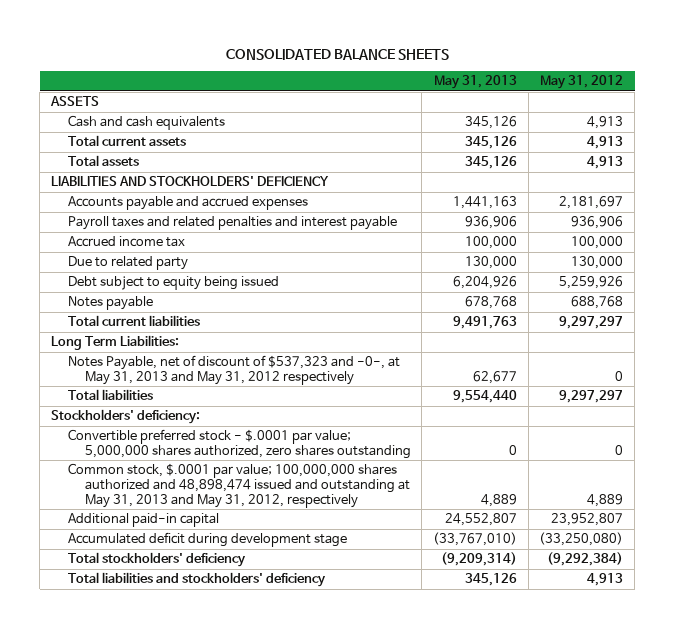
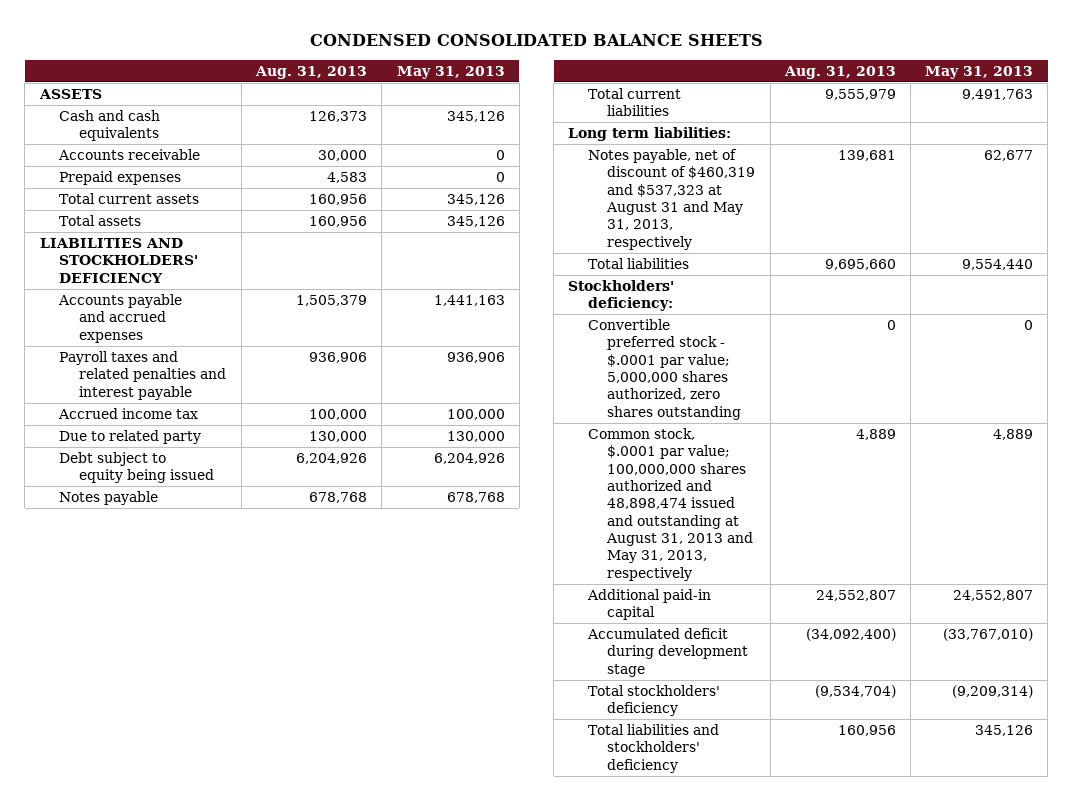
- CONSOLIDATED BALANCE SHEETS
+ CONDENSED CONSOLIDATED BALANCE SHEETS
- | May 31, 2013 | May 31, 2012
+ | Aug. 31, 2013 | May 31, 2013
+ Accounts receivable | 30,000 | 0
+ Prepaid expenses | 4,583 | 0
- Long Term Liabilities:
- Notes Payable, net of discount of $537,323 and -0-, at May 31, 2013 and May 31, 2012 respectively | 62,677 | 0
+ Long term liabilities:
+ Notes payable, net of discount of $460,319 and $537,323 at August 31 and May 31, 2013, respectively | 139,681 | 62,677
- Common stock, $.0001 par value; 100,000,000 shares authorized and 48,898,474 issued and outstanding at May 31, 2013 and May 31, 2012, respectively | 4,889 | 4,889
+ Common stock, $.0001 par value; 100,000,000 shares authorized and 48,898,474 issued and outstanding at August 31, 2013 and May 31, 2013, respectively | 4,889 | 4,889

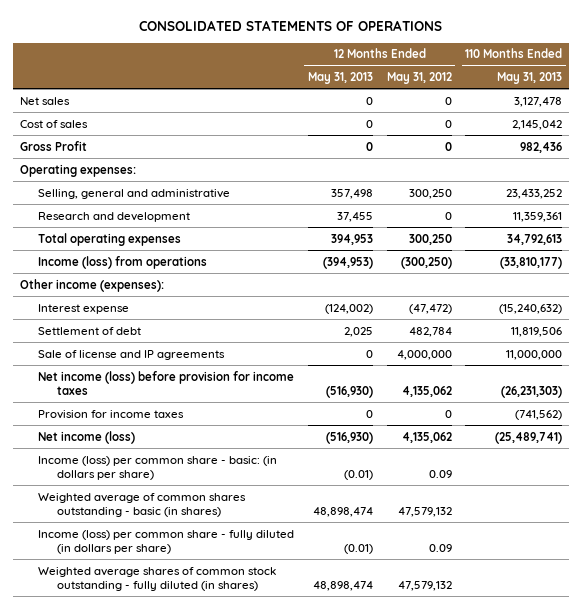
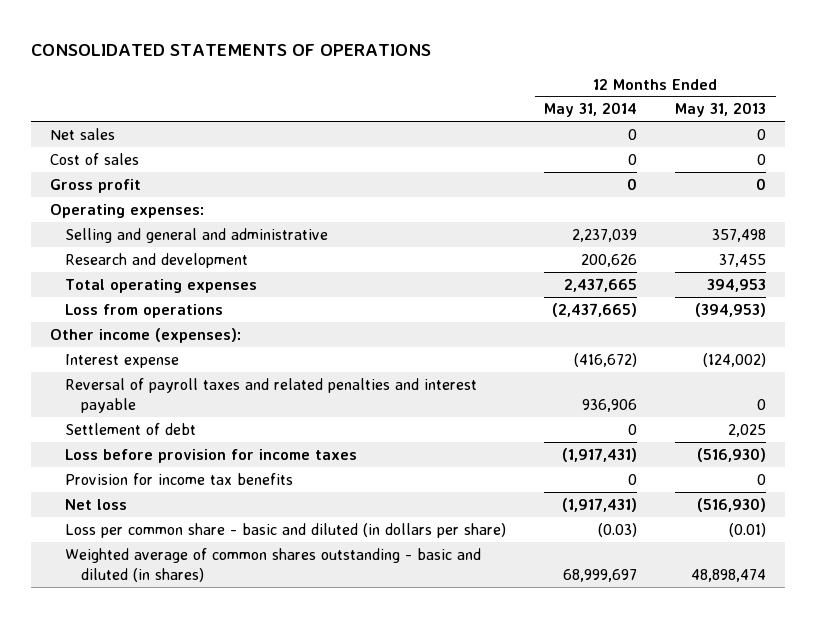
- | 12 Months Ended May 31, 2013 | 12 Months Ended May 31, 2012 | 110 Months Ended May 31, 2013
+ | 12 Months Ended May 31, 2014 | 12 Months Ended May 31, 2013
- Gross Profit | 0 | 0 | 982,436
+ Gross profit | 0 | 0
- Selling, general and administrative | 357,498 | 300,250 | 23,433,252
+ Selling and general and administrative | 2,237,039 | 357,498
- Income (loss) from operations | (394,953) | (300,250) | (33,810,177)
+ Loss from operations | (2,437,665) | (394,953)
+ Reversal of payroll taxes and related penalties and interest payable | 936,906 | 0
- Sale of license and IP agreements | 0 | 4,000,000 | 11,000,000
- Net income (loss) before provision for income taxes | (516,930) | 4,135,062 | (26,231,303)
- Provision for income taxes | 0 | 0 | (741,562)
- Net income (loss) | (516,930) | 4,135,062 | (25,489,741)
- Income (loss) per common share - basic: (in dollars per share) | (0.01) | 0.09 |
- Weighted average of common shares outstanding - basic (in shares) | 48,898,474 | 47,579,132 |
- Income (loss) per common share - fully diluted (in dollars per share) | (0.01) | 0.09 |
- Weighted average shares of common stock outstanding - fully diluted (in shares) | 48,898,474 | 47,579,132 |
+ Loss before provision for income taxes | (1,917,431) | (516,930)
+ Provision for income tax benefits | 0 | 0
+ Net loss | (1,917,431) | (516,930)
+ Loss per common share - basic and diluted (in dollars per share) | (0.03) | (0.01)
+ Weighted average of common shares outstanding - basic and diluted (in shares) | 68,999,697 | 48,898,474

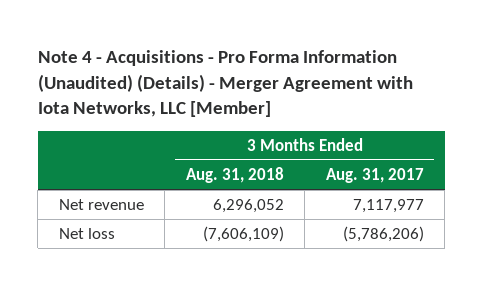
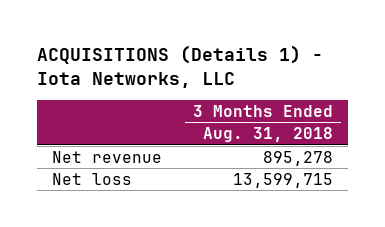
- Note 4 - Acquisitions - Pro Forma Information (Unaudited) (Details) - Merger Agreement with Iota Networks, LLC [Member]
+ ACQUISITIONS (Details 1) - Iota Networks, LLC
- | 3 Months Ended Aug. 31, 2018 | 3 Months Ended Aug. 31, 2017
+ | 3 Months Ended Aug. 31, 2018
- Net revenue | 6,296,052 | 7,117,977
- Net loss | (7,606,109) | (5,786,206)
+ Net revenue | 895,278
+ Net loss | 13,599,715

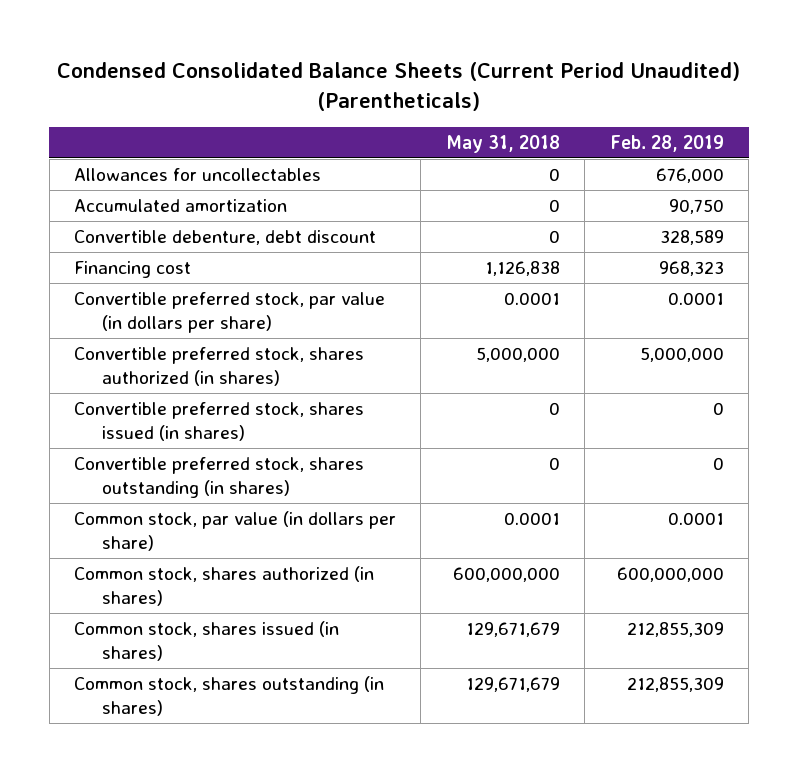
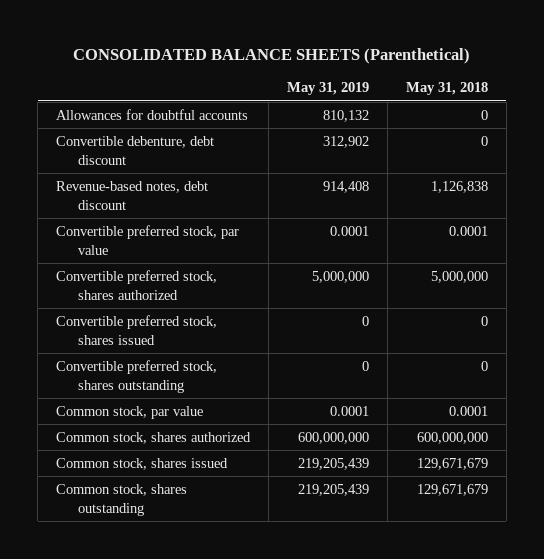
- Condensed Consolidated Balance Sheets (Current Period Unaudited) (Parentheticals)
+ CONSOLIDATED BALANCE SHEETS (Parenthetical)
- | May 31, 2018 | Feb. 28, 2019
+ | May 31, 2019 | May 31, 2018
- Allowances for uncollectables | 0 | 676,000
- Accumulated amortization | 0 | 90,750
+ Allowances for doubtful accounts | 810,132 | 0
- Financing cost | 1,126,838 | 968,323
- Convertible preferred stock, par value (in dollars per share) | 0.0001 | 0.0001
- Convertible preferred stock, shares authorized (in shares) | 5,000,000 | 5,000,000
- Convertible preferred stock, shares issued (in shares) | 0 | 0
- Convertible preferred stock, shares outstanding (in shares) | 0 | 0
- Common stock, par value (in dollars per share) | 0.0001 | 0.0001
- Common stock, shares authorized (in shares) | 600,000,000 | 600,000,000
- Common stock, shares issued (in shares) | 129,671,679 | 212,855,309
- Common stock, shares outstanding (in shares) | 129,671,679 | 212,855,309
+ Revenue-based notes, debt discount | 914,408 | 1,126,838
+ Convertible preferred stock, par value | 0.0001 | 0.0001
+ Convertible preferred stock, shares authorized | 5,000,000 | 5,000,000
+ Convertible preferred stock, shares issued | 0 | 0
+ Convertible preferred stock, shares outstanding | 0 | 0
+ Common stock, par value | 0.0001 | 0.0001
+ Common stock, shares authorized | 600,000,000 | 600,000,000
+ Common stock, shares issued | 219,205,439 | 129,671,679
+ Common stock, shares outstanding | 219,205,439 | 129,671,679

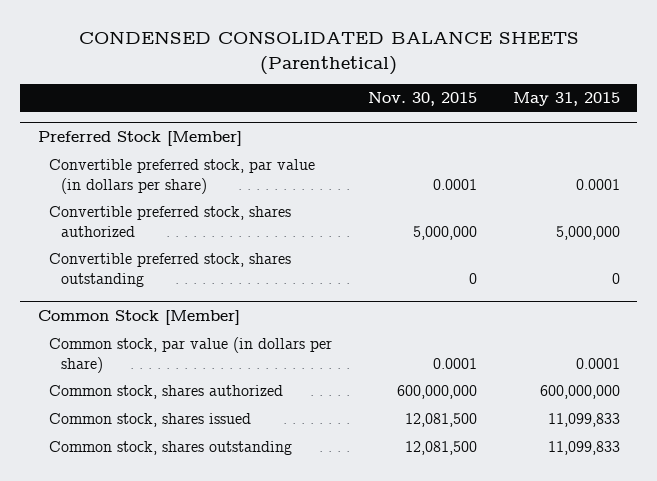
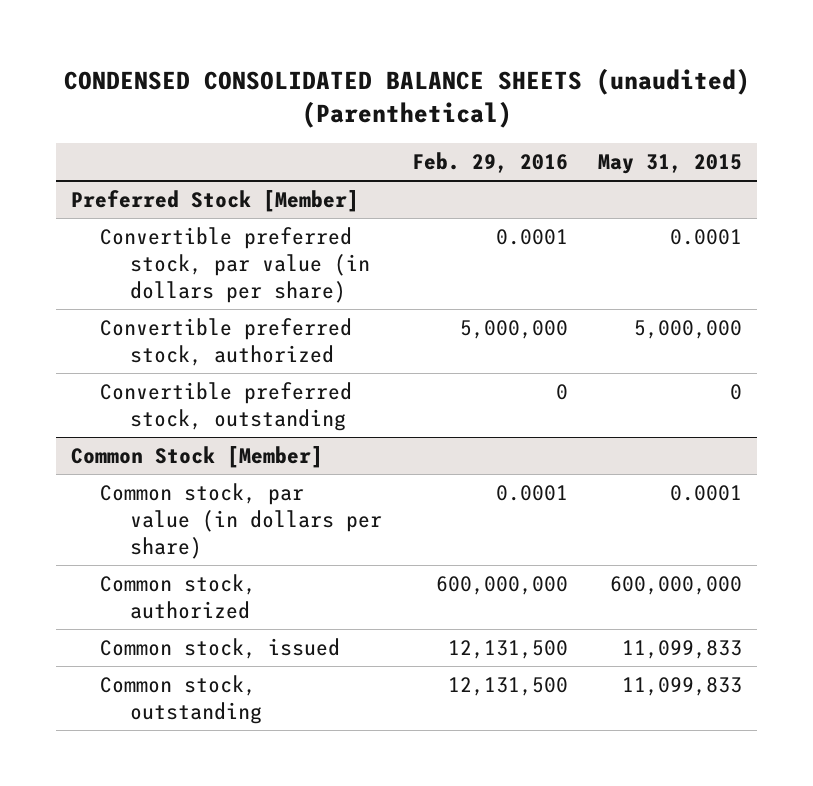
- CONDENSED CONSOLIDATED BALANCE SHEETS (Parenthetical)
+ CONDENSED CONSOLIDATED BALANCE SHEETS (unaudited) (Parenthetical)
- | Nov. 30, 2015 | May 31, 2015
+ | Feb. 29, 2016 | May 31, 2015
@ Preferred Stock [Member]
- Convertible preferred stock, shares authorized | 5,000,000 | 5,000,000
- Convertible preferred stock, shares outstanding | 0 | 0
+ Convertible preferred stock, authorized | 5,000,000 | 5,000,000
+ Convertible preferred stock, outstanding | 0 | 0
@ Common Stock [Member]
- Common stock, shares authorized | 600,000,000 | 600,000,000
- Common stock, shares issued | 12,081,500 | 11,099,833
- Common stock, shares outstanding | 12,081,500 | 11,099,833
+ Common stock, authorized | 600,000,000 | 600,000,000
+ Common stock, issued | 12,131,500 | 11,099,833
+ Common stock, outstanding | 12,131,500 | 11,099,833

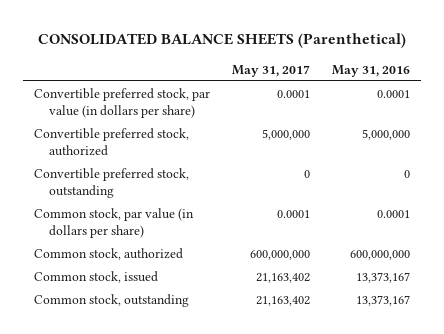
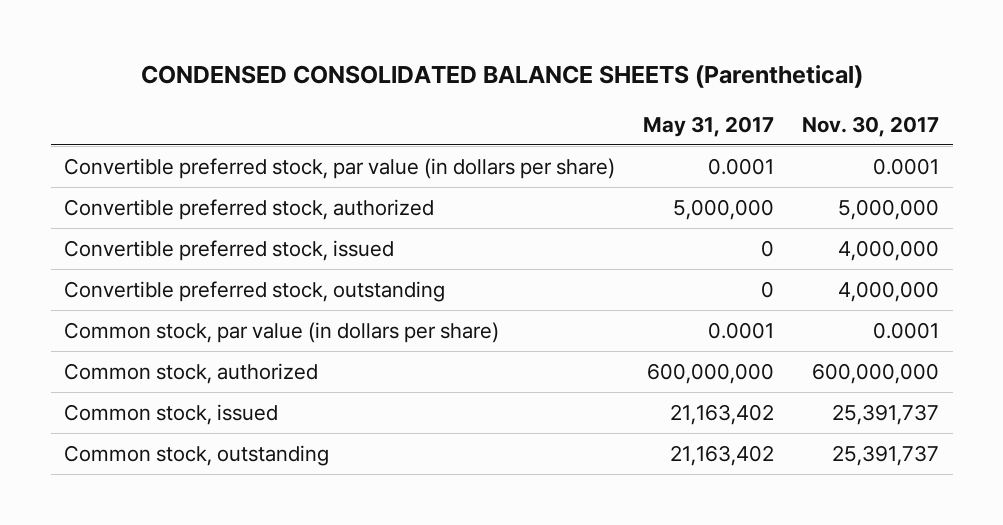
- CONSOLIDATED BALANCE SHEETS (Parenthetical)
+ CONDENSED CONSOLIDATED BALANCE SHEETS (Parenthetical)
- | May 31, 2017 | May 31, 2016
+ | May 31, 2017 | Nov. 30, 2017
+ Convertible preferred stock, issued | 0 | 4,000,000

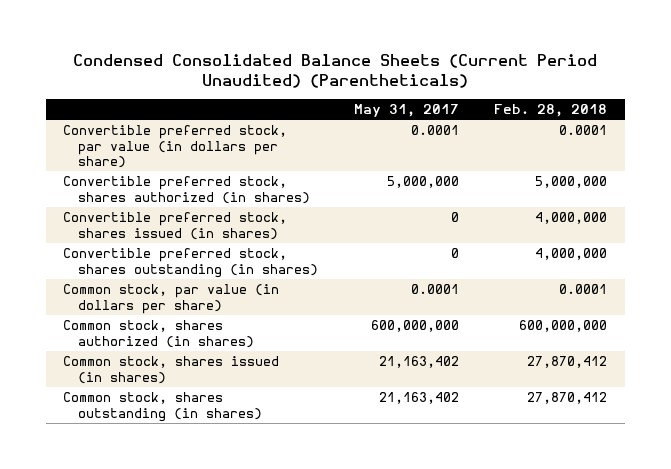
- CONDENSED CONSOLIDATED BALANCE SHEETS (Parenthetical)
+ Condensed Consolidated Balance Sheets (Current Period Unaudited) (Parentheticals)
- | May 31, 2017 | Nov. 30, 2017
+ | May 31, 2017 | Feb. 28, 2018
- Convertible preferred stock, authorized | 5,000,000 | 5,000,000
- Convertible preferred stock, issued | 0 | 4,000,000
- Convertible preferred stock, outstanding | 0 | 4,000,000
+ Convertible preferred stock, shares authorized (in shares) | 5,000,000 | 5,000,000
+ Convertible preferred stock, shares issued (in shares) | 0 | 4,000,000
+ Convertible preferred stock, shares outstanding (in shares) | 0 | 4,000,000
- Common stock, authorized | 600,000,000 | 600,000,000
- Common stock, issued | 21,163,402 | 25,391,737
- Common stock, outstanding | 21,163,402 | 25,391,737
+ Common stock, shares authorized (in shares) | 600,000,000 | 600,000,000
+ Common stock, shares issued (in shares) | 21,163,402 | 27,870,412
+ Common stock, shares outstanding (in shares) | 21,163,402 | 27,870,412

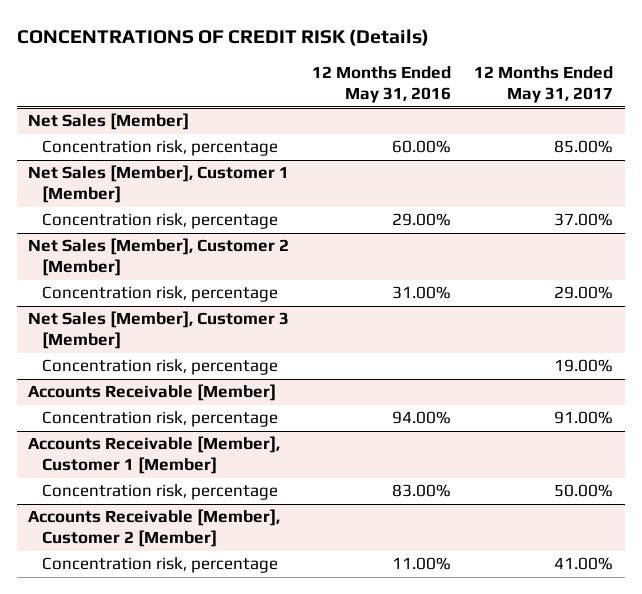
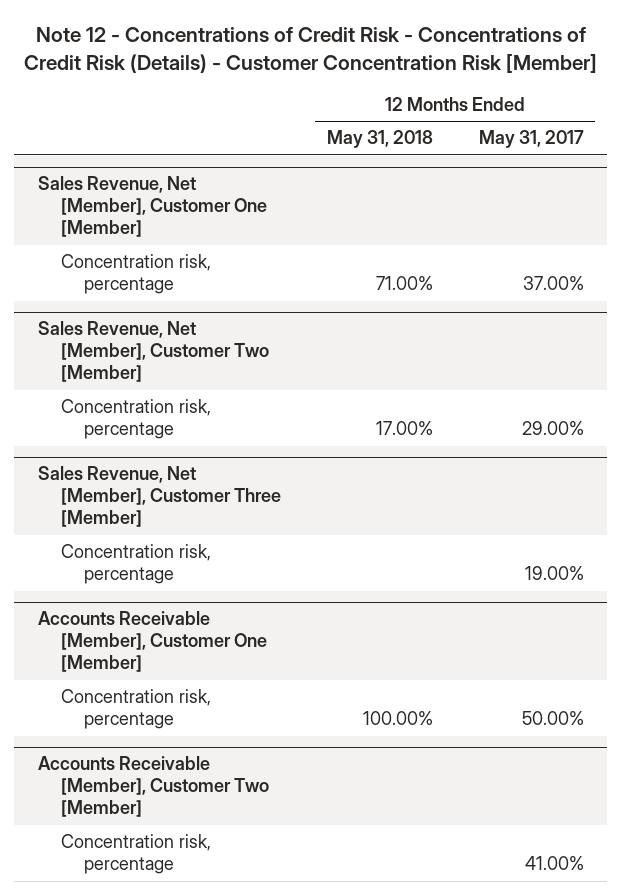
- CONCENTRATIONS OF CREDIT RISK (Details)
+ Note 12 - Concentrations of Credit Risk - Concentrations of Credit Risk (Details) - Customer Concentration Risk [Member]
- | 12 Months Ended May 31, 2016 | 12 Months Ended May 31, 2017
+ | 12 Months Ended May 31, 2018 | 12 Months Ended May 31, 2017
- Net Sales [Member]
- Concentration risk, percentage | 60.00% | 85.00%
- Net Sales [Member], Customer 1 [Member]
+ Sales Revenue, Net [Member], Customer One [Member]
- Net Sales [Member], Customer 2 [Member]
+ Sales Revenue, Net [Member], Customer Two [Member]
- Net Sales [Member], Customer 3 [Member]
+ Sales Revenue, Net [Member], Customer Three [Member]
- Accounts Receivable [Member]
- Concentration risk, percentage | 94.00% | 91.00%
- Accounts Receivable [Member], Customer 1 [Member]
+ Accounts Receivable [Member], Customer One [Member]
- Accounts Receivable [Member], Customer 2 [Member]
+ Accounts Receivable [Member], Customer Two [Member]

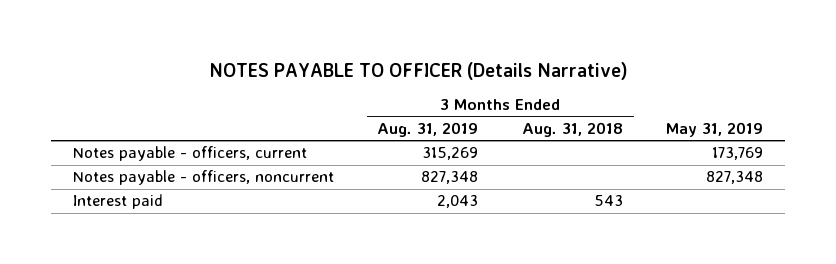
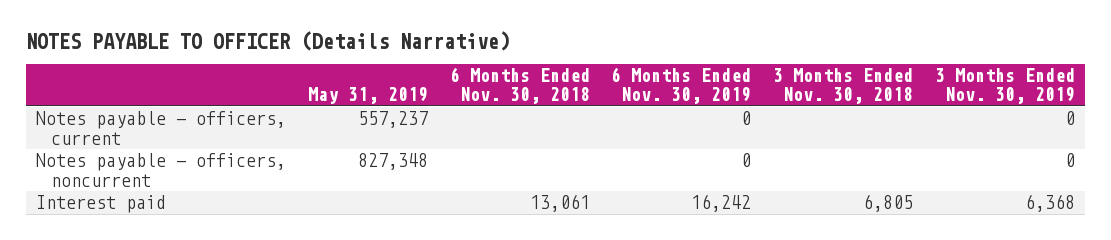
- | 3 Months Ended Aug. 31, 2019 | 3 Months Ended Aug. 31, 2018 | May 31, 2019
+ | May 31, 2019 | 6 Months Ended Nov. 30, 2018 | 6 Months Ended Nov. 30, 2019 | 3 Months Ended Nov. 30, 2018 | 3 Months Ended Nov. 30, 2019
- Notes payable - officers, current | 315,269 | | 173,769
+ Notes payable - officers, current | 557,237 | | 0 | | 0

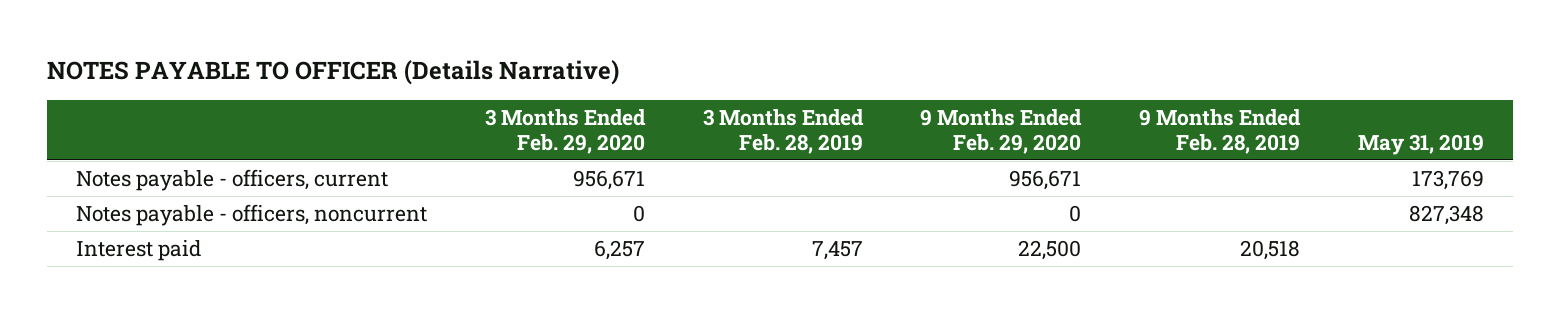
- | May 31, 2019 | 6 Months Ended Nov. 30, 2018 | 6 Months Ended Nov. 30, 2019 | 3 Months Ended Nov. 30, 2018 | 3 Months Ended Nov. 30, 2019
+ | 3 Months Ended Feb. 29, 2020 | 3 Months Ended Feb. 28, 2019 | 9 Months Ended Feb. 29, 2020 | 9 Months Ended Feb. 28, 2019 | May 31, 2019
- Notes payable - officers, current | 557,237 | | 0 | | 0
+ Notes payable - officers, current | 956,671 | | 956,671 | | 173,769

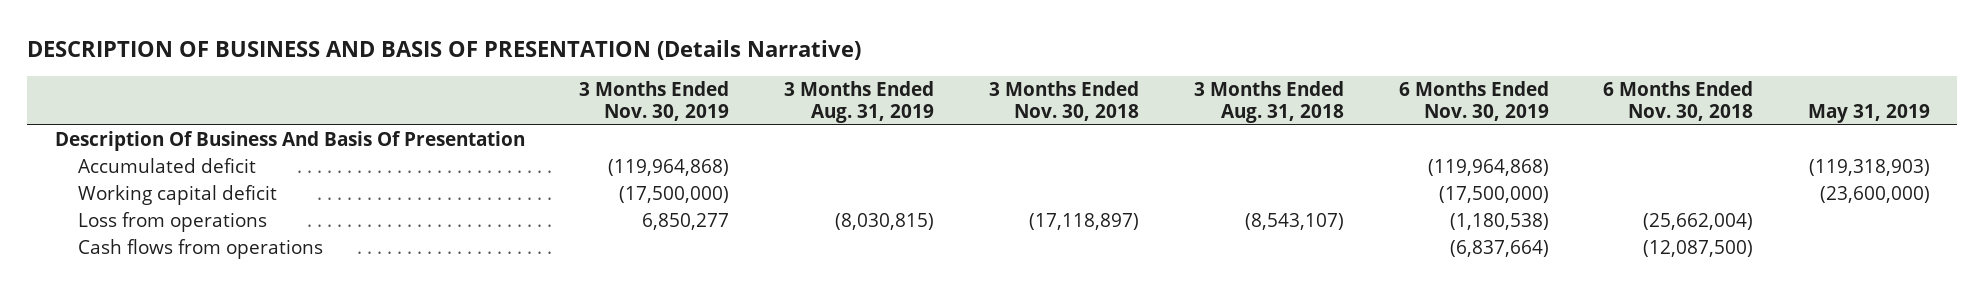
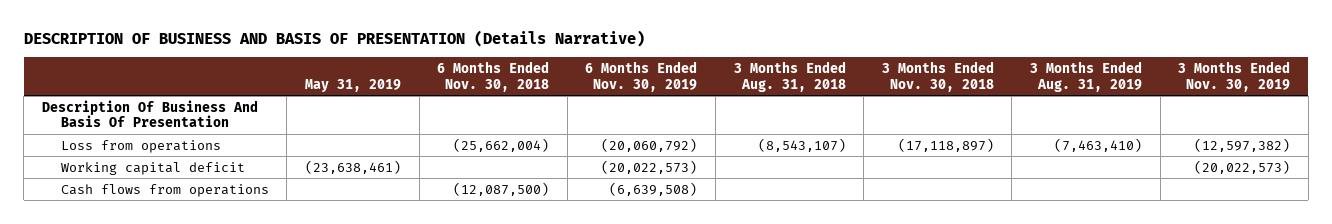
- | 3 Months Ended Nov. 30, 2019 | 3 Months Ended Aug. 31, 2019 | 3 Months Ended Nov. 30, 2018 | 3 Months Ended Aug. 31, 2018 | 6 Months Ended Nov. 30, 2019 | 6 Months Ended Nov. 30, 2018 | May 31, 2019
+ | May 31, 2019 | 6 Months Ended Nov. 30, 2018 | 6 Months Ended Nov. 30, 2019 | 3 Months Ended Aug. 31, 2018 | 3 Months Ended Nov. 30, 2018 | 3 Months Ended Aug. 31, 2019 | 3 Months Ended Nov. 30, 2019
- Accumulated deficit | (119,964,868) | | | | (119,964,868) | | (119,318,903)
- Working capital deficit | (17,500,000) | | | | (17,500,000) | | (23,600,000)
- Loss from operations | 6,850,277 | (8,030,815) | (17,118,897) | (8,543,107) | (1,180,538) | (25,662,004) |
- Cash flows from operations | | | | | (6,837,664) | (12,087,500) |
+ Loss from operations | | (25,662,004) | (20,060,792) | (8,543,107) | (17,118,897) | (7,463,410) | (12,597,382)
+ Working capital deficit | (23,638,461) | | (20,022,573) | | | | (20,022,573)
+ Cash flows from operations | | (12,087,500) | (6,639,508) | | | |

